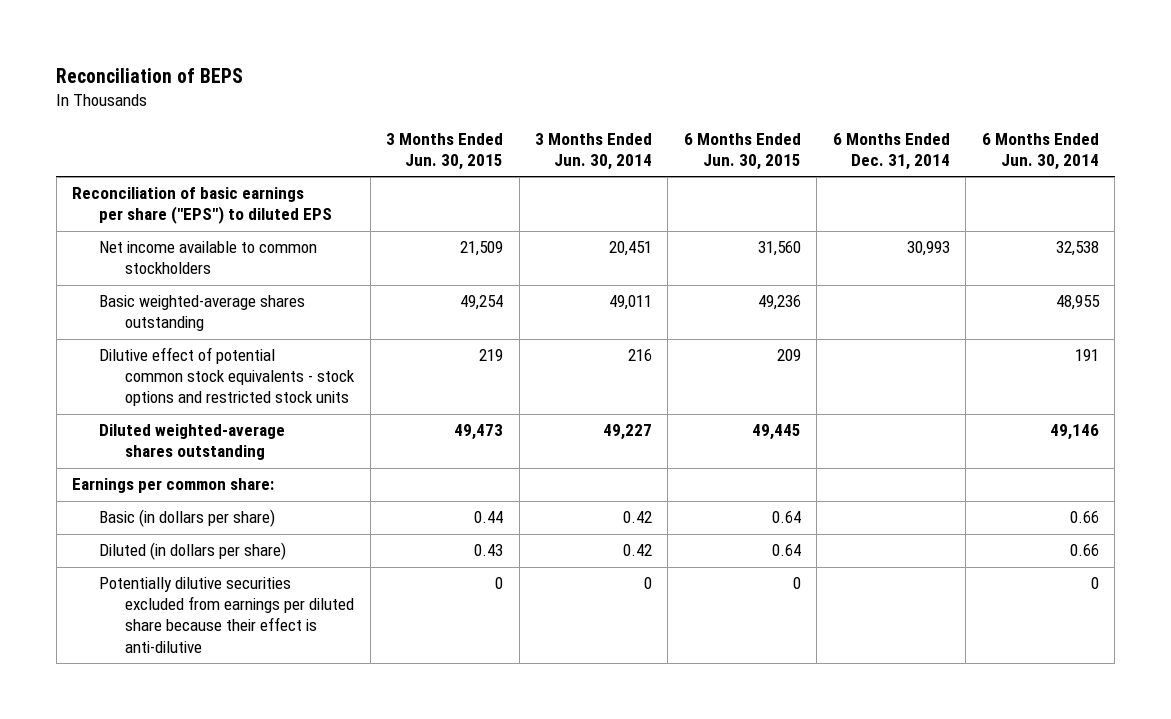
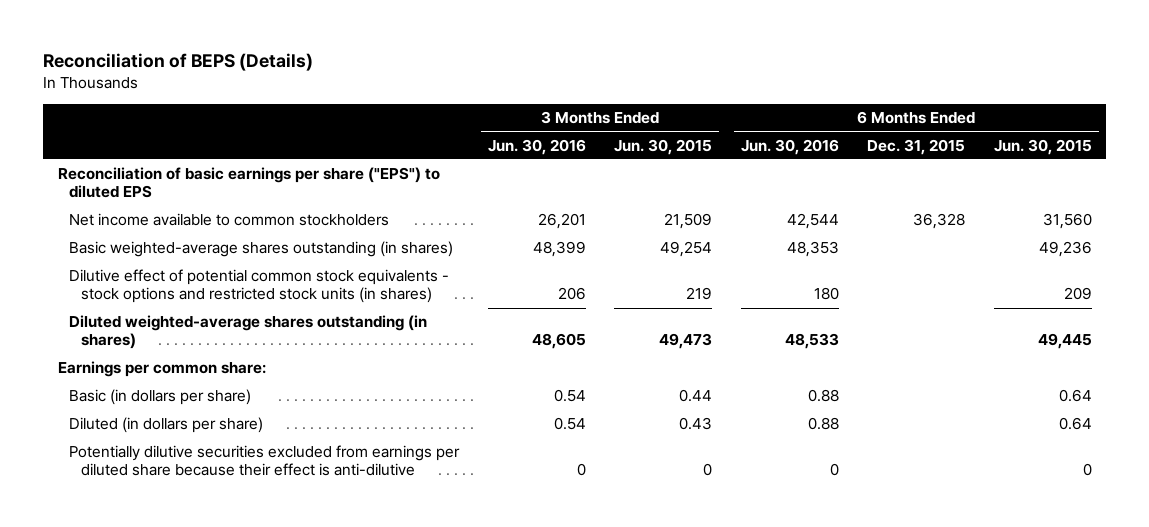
- Reconciliation of BEPS
+ Reconciliation of BEPS (Details)
- | 3 Months Ended Jun. 30, 2015 | 3 Months Ended Jun. 30, 2014 | 6 Months Ended Jun. 30, 2015 | 6 Months Ended Dec. 31, 2014 | 6 Months Ended Jun. 30, 2014
+ | 3 Months Ended Jun. 30, 2016 | 3 Months Ended Jun. 30, 2015 | 6 Months Ended Jun. 30, 2016 | 6 Months Ended Dec. 31, 2015 | 6 Months Ended Jun. 30, 2015
- Basic weighted-average shares outstanding | 49,254 | 49,011 | 49,236 | | 48,955
- Dilutive effect of potential common stock equivalents - stock options and restricted stock units | 219 | 216 | 209 | | 191
- Diluted weighted-average shares outstanding | 49,473 | 49,227 | 49,445 | | 49,146
+ Basic weighted-average shares outstanding (in shares) | 48,399 | 49,254 | 48,353 | | 49,236
+ Dilutive effect of potential common stock equivalents - stock options and restricted stock units (in shares) | 206 | 219 | 180 | | 209
+ Diluted weighted-average shares outstanding (in shares) | 48,605 | 49,473 | 48,533 | | 49,445

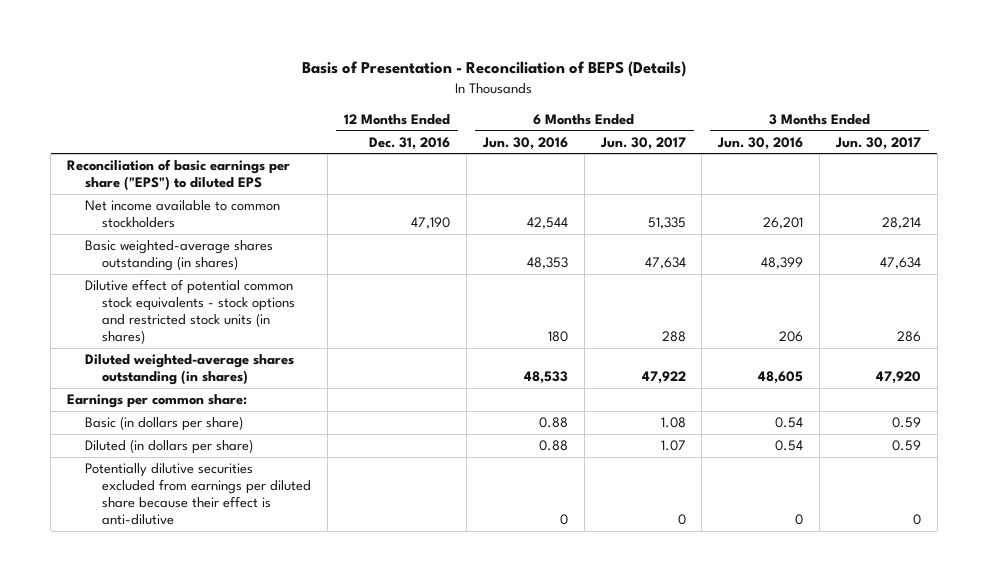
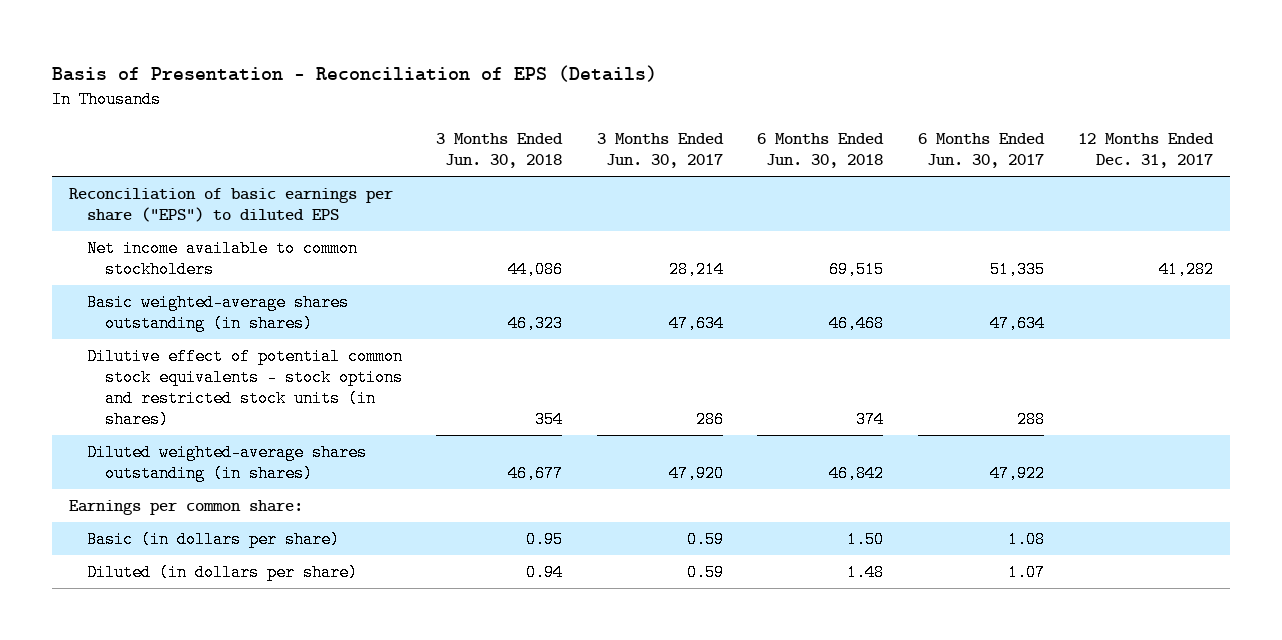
- Basis of Presentation - Reconciliation of BEPS (Details)
+ Basis of Presentation - Reconciliation of EPS (Details)
- | 12 Months Ended Dec. 31, 2016 | 6 Months Ended Jun. 30, 2016 | 6 Months Ended Jun. 30, 2017 | 3 Months Ended Jun. 30, 2016 | 3 Months Ended Jun. 30, 2017
+ | 3 Months Ended Jun. 30, 2018 | 3 Months Ended Jun. 30, 2017 | 6 Months Ended Jun. 30, 2018 | 6 Months Ended Jun. 30, 2017 | 12 Months Ended Dec. 31, 2017
- Potentially dilutive securities excluded from earnings per diluted share because their effect is anti-dilutive | | 0 | 0 | 0 | 0

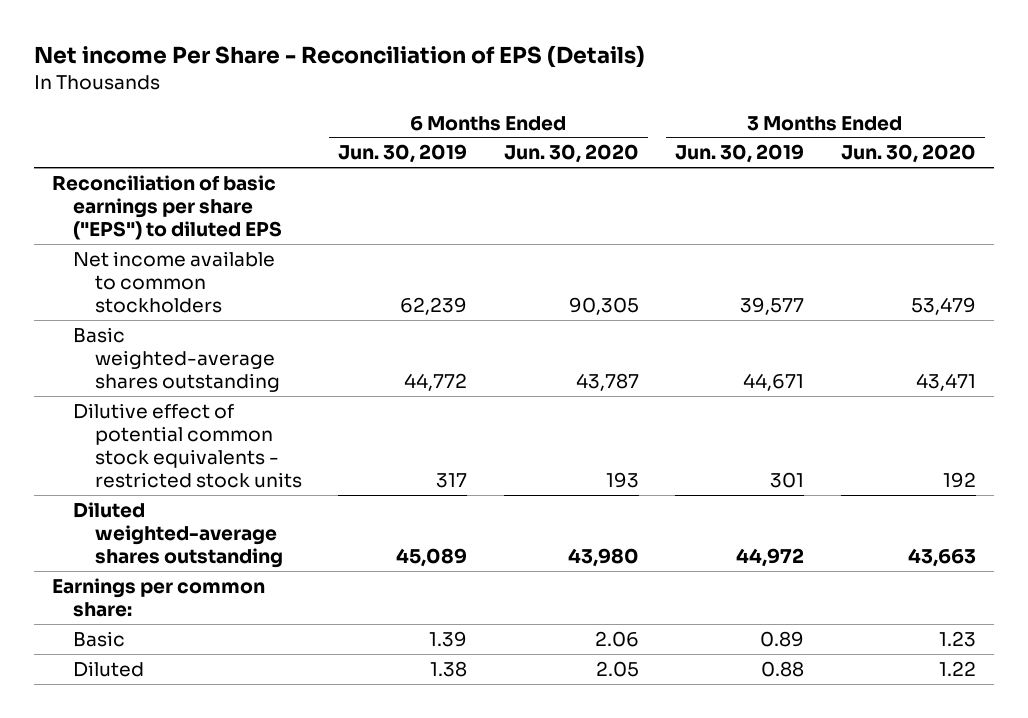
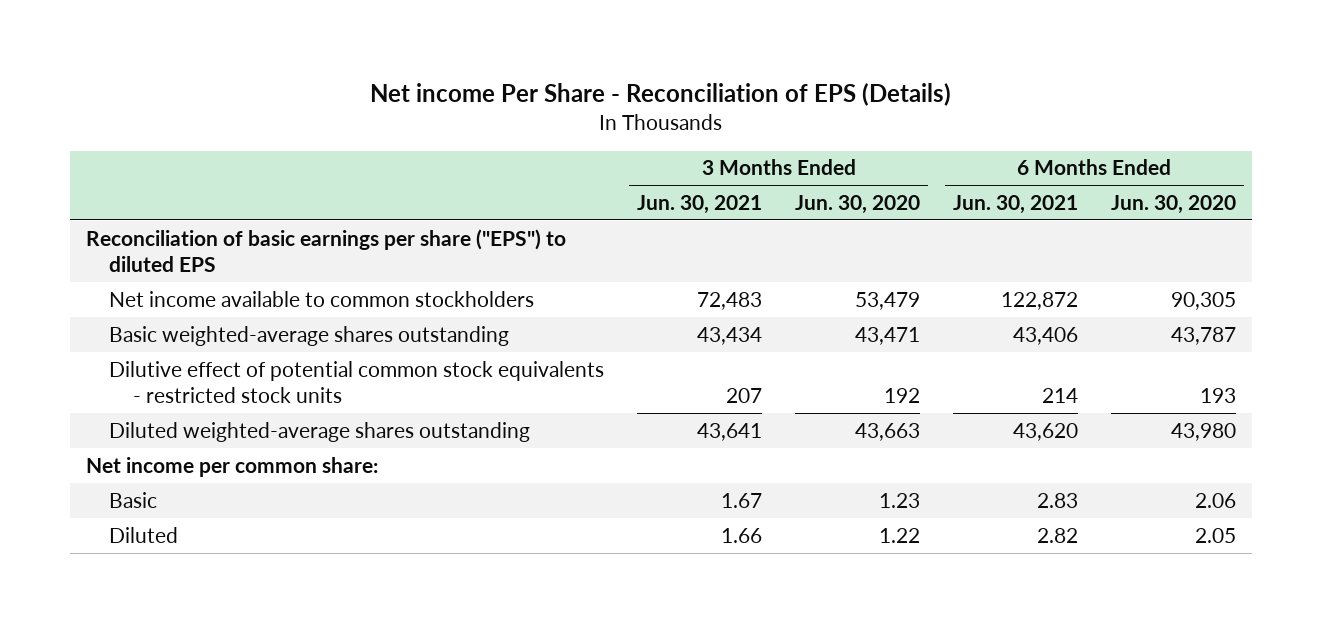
- | 6 Months Ended Jun. 30, 2019 | 6 Months Ended Jun. 30, 2020 | 3 Months Ended Jun. 30, 2019 | 3 Months Ended Jun. 30, 2020
+ | 3 Months Ended Jun. 30, 2021 | 3 Months Ended Jun. 30, 2020 | 6 Months Ended Jun. 30, 2021 | 6 Months Ended Jun. 30, 2020
- Earnings per common share:
+ Net income per common share:

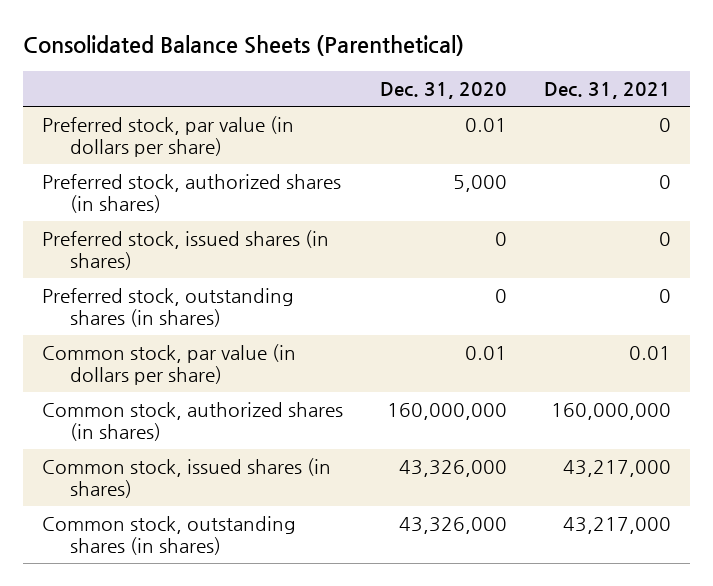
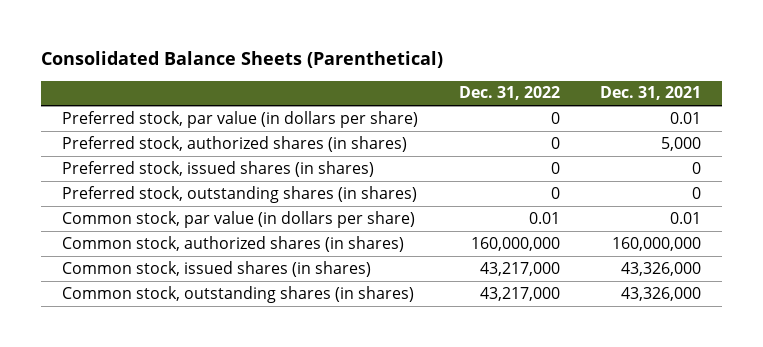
- | Dec. 31, 2020 | Dec. 31, 2021
+ | Dec. 31, 2022 | Dec. 31, 2021
- Preferred stock, par value (in dollars per share) | 0.01 | 0
- Preferred stock, authorized shares (in shares) | 5,000 | 0
+ Preferred stock, par value (in dollars per share) | 0 | 0.01
+ Preferred stock, authorized shares (in shares) | 0 | 5,000
- Common stock, issued shares (in shares) | 43,326,000 | 43,217,000
- Common stock, outstanding shares (in shares) | 43,326,000 | 43,217,000
+ Common stock, issued shares (in shares) | 43,217,000 | 43,326,000
+ Common stock, outstanding shares (in shares) | 43,217,000 | 43,326,000

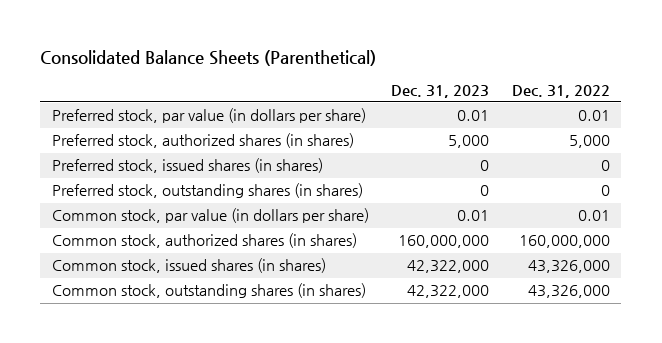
- | Dec. 31, 2022 | Dec. 31, 2021
+ | Dec. 31, 2023 | Dec. 31, 2022
- Preferred stock, par value (in dollars per share) | 0 | 0.01
- Preferred stock, authorized shares (in shares) | 0 | 5,000
+ Preferred stock, par value (in dollars per share) | 0.01 | 0.01
+ Preferred stock, authorized shares (in shares) | 5,000 | 5,000
- Common stock, issued shares (in shares) | 43,217,000 | 43,326,000
- Common stock, outstanding shares (in shares) | 43,217,000 | 43,326,000
+ Common stock, issued shares (in shares) | 42,322,000 | 43,326,000
+ Common stock, outstanding shares (in shares) | 42,322,000 | 43,326,000

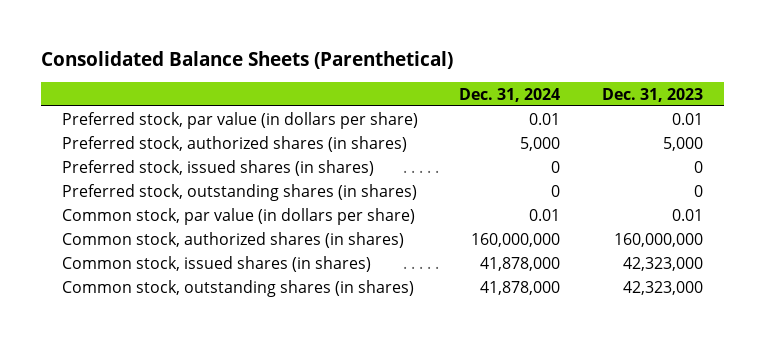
- | Dec. 31, 2023 | Dec. 31, 2022
+ | Dec. 31, 2024 | Dec. 31, 2023
- Common stock, issued shares (in shares) | 42,322,000 | 43,326,000
- Common stock, outstanding shares (in shares) | 42,322,000 | 43,326,000
+ Common stock, issued shares (in shares) | 41,878,000 | 42,323,000
+ Common stock, outstanding shares (in shares) | 41,878,000 | 42,323,000

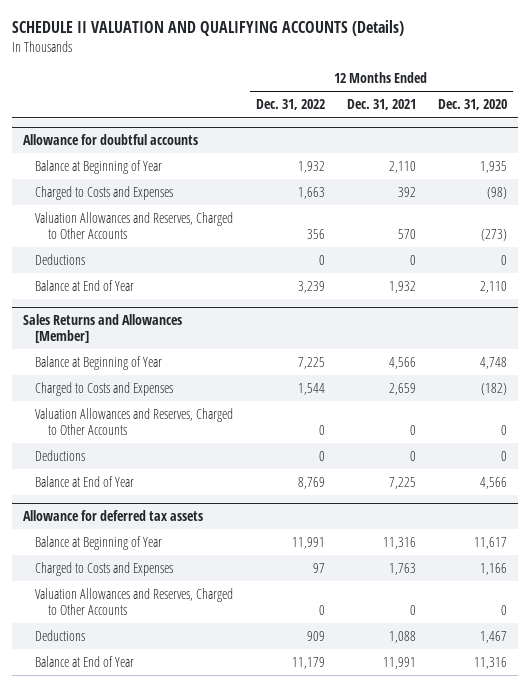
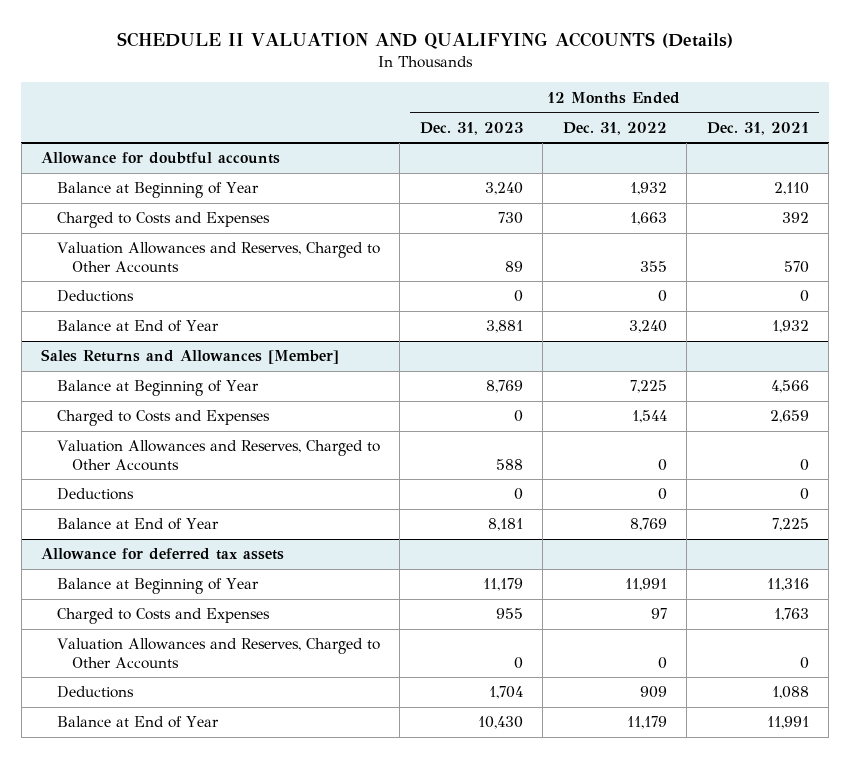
- | 12 Months Ended Dec. 31, 2022 | 12 Months Ended Dec. 31, 2021 | 12 Months Ended Dec. 31, 2020
+ | 12 Months Ended Dec. 31, 2023 | 12 Months Ended Dec. 31, 2022 | 12 Months Ended Dec. 31, 2021
@ Allowance for doubtful accounts
- Valuation Allowances and Reserves, Charged to Other Accounts | 356 | 570 | (273)
+ Valuation Allowances and Reserves, Charged to Other Accounts | 89 | 355 | 570
- Balance at End of Year | 3,239 | 1,932 | 2,110
+ Balance at End of Year | 3,881 | 3,240 | 1,932

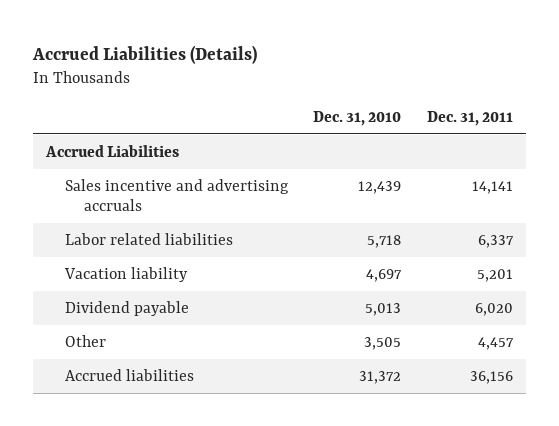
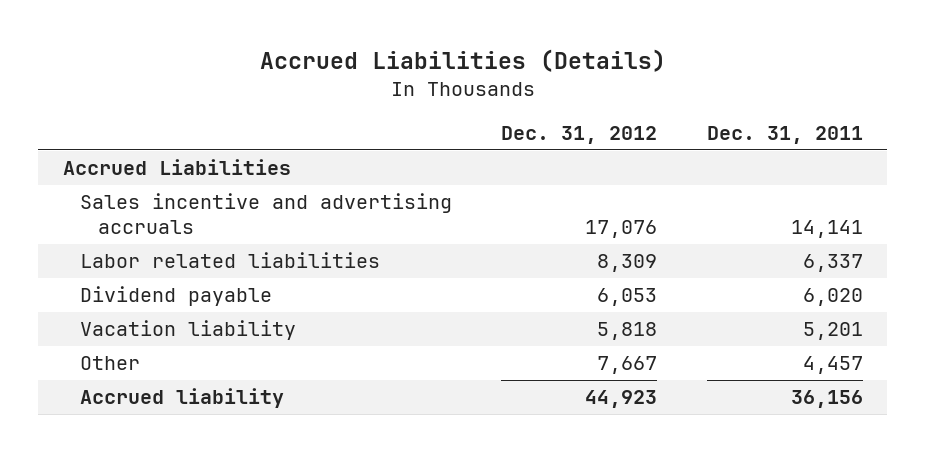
- | Dec. 31, 2010 | Dec. 31, 2011
+ | Dec. 31, 2012 | Dec. 31, 2011
moved down: Vacation liability | 5,818 | 5,201
- Accrued liabilities | 31,372 | 36,156
+ Accrued liability | 44,923 | 36,156

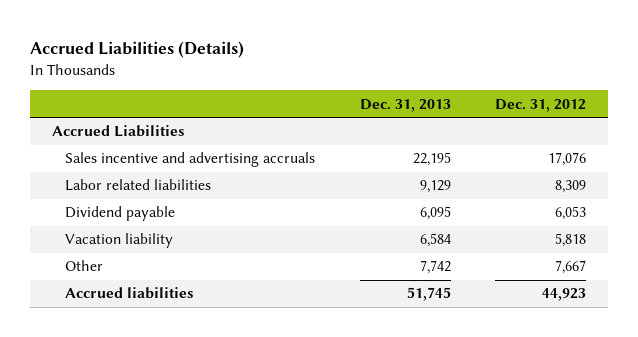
- | Dec. 31, 2012 | Dec. 31, 2011
+ | Dec. 31, 2013 | Dec. 31, 2012
- Accrued liability | 44,923 | 36,156
+ Accrued liabilities | 51,745 | 44,923

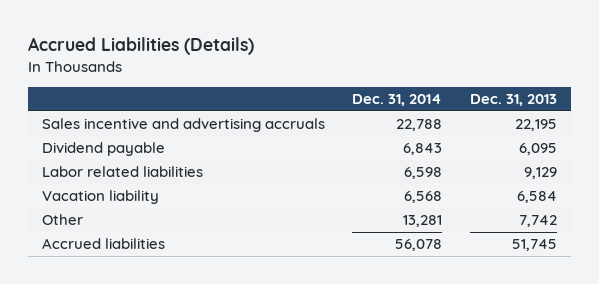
- | Dec. 31, 2013 | Dec. 31, 2012
+ | Dec. 31, 2014 | Dec. 31, 2013
- Accrued Liabilities
moved down: Labor related liabilities | 6,598 | 9,129

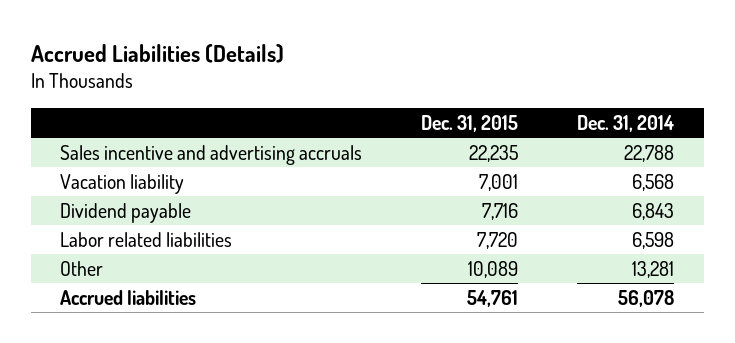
- | Dec. 31, 2014 | Dec. 31, 2013
+ | Dec. 31, 2015 | Dec. 31, 2014
moved up: Vacation liability | 7,001 | 6,568

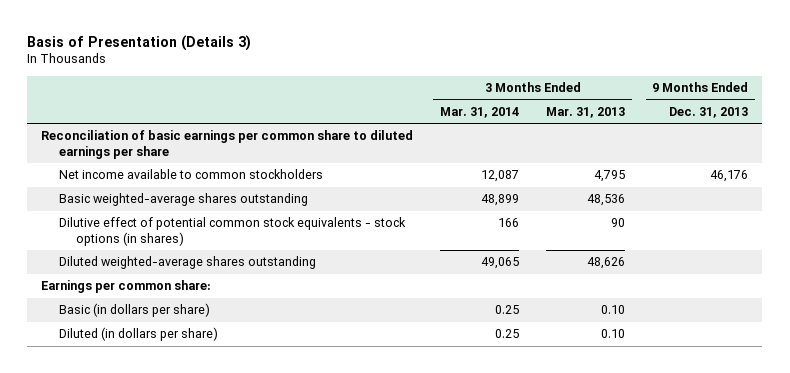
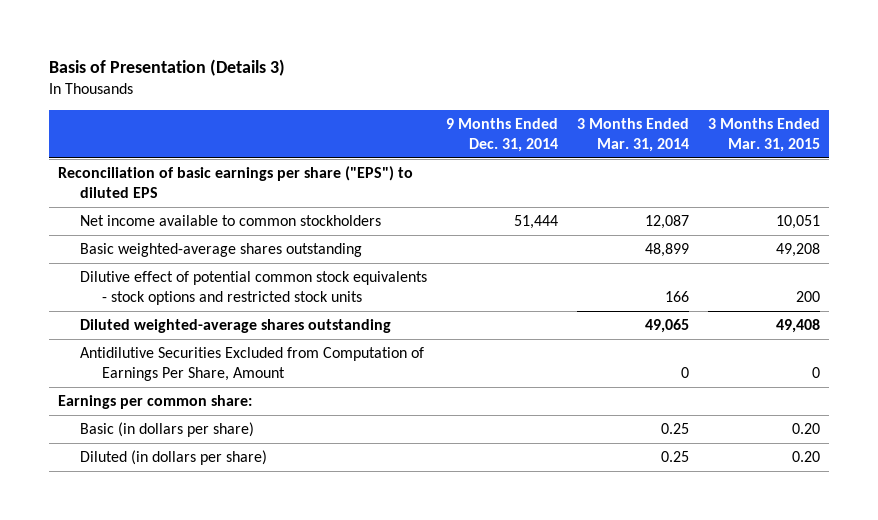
- | 3 Months Ended Mar. 31, 2014 | 3 Months Ended Mar. 31, 2013 | 9 Months Ended Dec. 31, 2013
+ | 9 Months Ended Dec. 31, 2014 | 3 Months Ended Mar. 31, 2014 | 3 Months Ended Mar. 31, 2015
- Reconciliation of basic earnings per common share to diluted earnings per share
+ Reconciliation of basic earnings per share ("EPS") to diluted EPS
- Dilutive effect of potential common stock equivalents - stock options (in shares) | 166 | 90 |
+ Dilutive effect of potential common stock equivalents - stock options and restricted stock units | | 166 | 200
+ Antidilutive Securities Excluded from Computation of Earnings Per Share, Amount | | 0 | 0

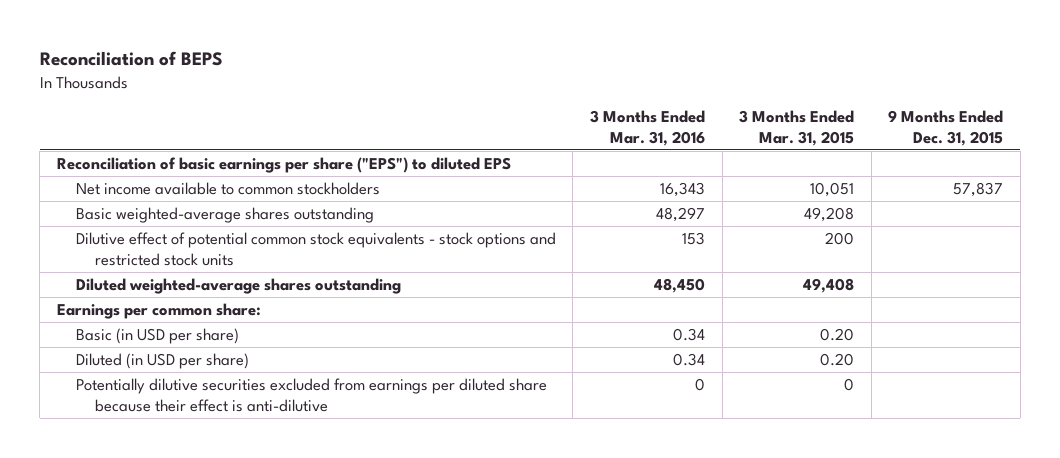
- Basis of Presentation (Details 3)
+ Reconciliation of BEPS
- | 9 Months Ended Dec. 31, 2014 | 3 Months Ended Mar. 31, 2014 | 3 Months Ended Mar. 31, 2015
+ | 3 Months Ended Mar. 31, 2016 | 3 Months Ended Mar. 31, 2015 | 9 Months Ended Dec. 31, 2015
- Antidilutive Securities Excluded from Computation of Earnings Per Share, Amount | | 0 | 0
- Basic (in dollars per share) | | 0.25 | 0.20
- Diluted (in dollars per share) | | 0.25 | 0.20
+ Basic (in USD per share) | 0.34 | 0.20 |
+ Diluted (in USD per share) | 0.34 | 0.20 |
+ Potentially dilutive securities excluded from earnings per diluted share because their effect is anti-dilutive | 0 | 0 |

